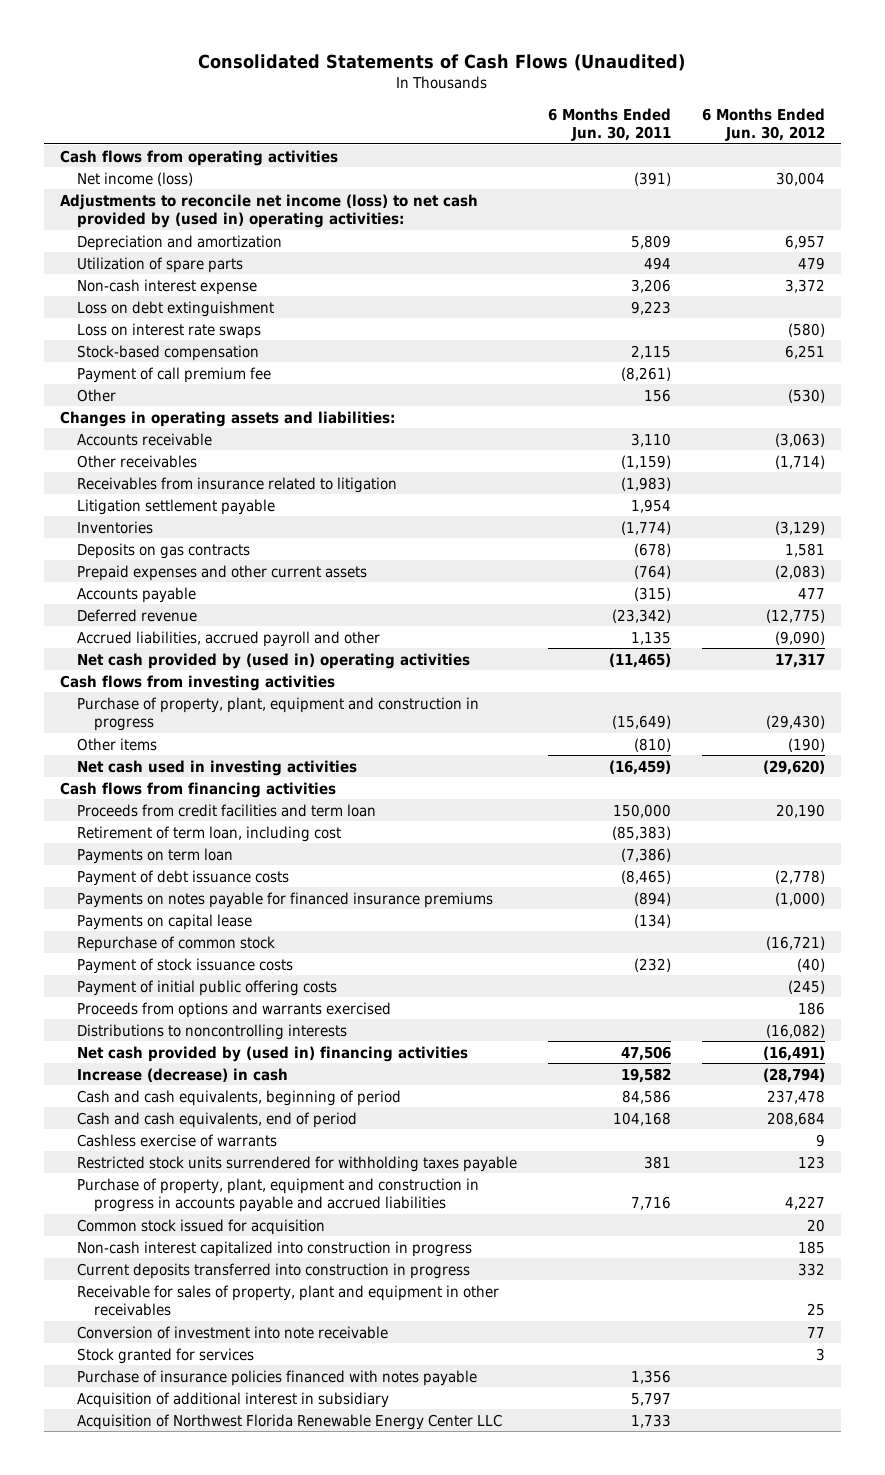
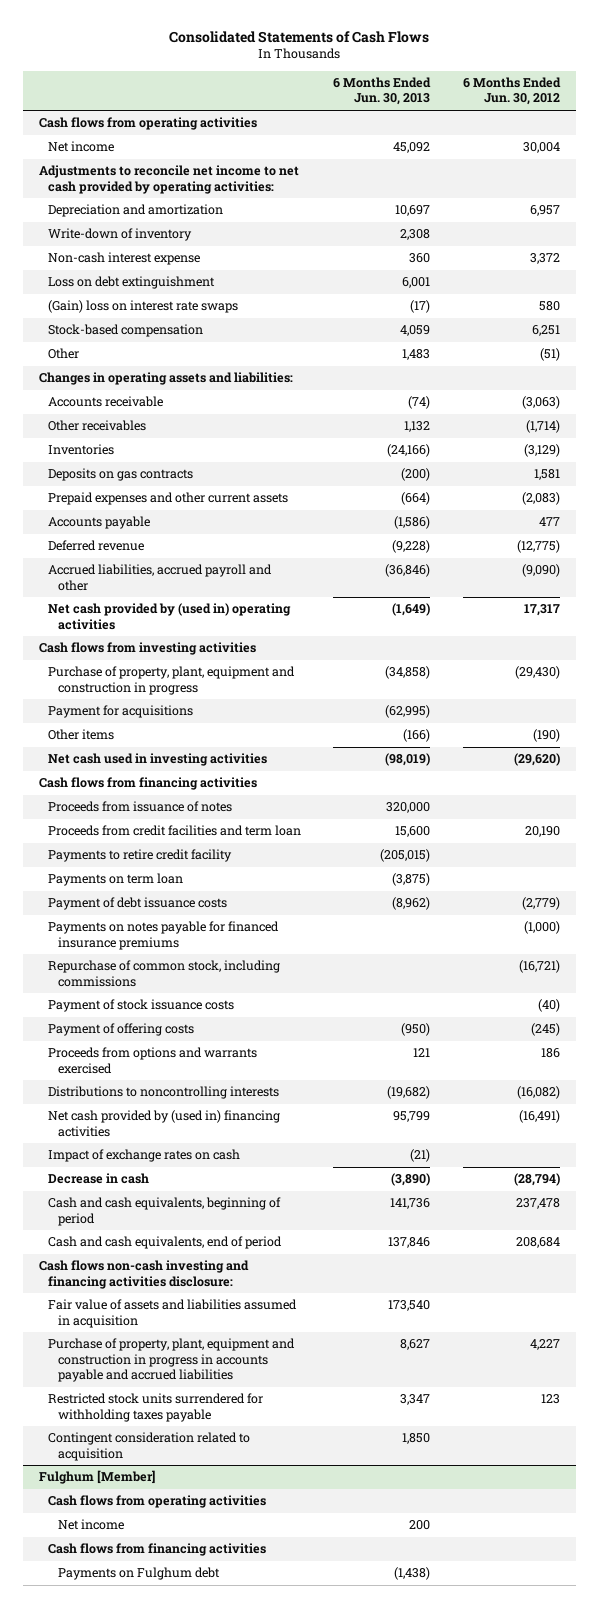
- Consolidated Statements of Cash Flows (Unaudited)
+ Consolidated Statements of Cash Flows
- | 6 Months Ended Jun. 30, 2011 | 6 Months Ended Jun. 30, 2012
+ | 6 Months Ended Jun. 30, 2013 | 6 Months Ended Jun. 30, 2012
- Net income (loss) | (391) | 30,004
- Adjustments to reconcile net income (loss) to net cash provided by (used in) operating activities:
+ Net income | 45,092 | 30,004
+ Adjustments to reconcile net income to net cash provided by operating activities:
- Utilization of spare parts | 494 | 479
+ Write-down of inventory | 2,308 |
- Loss on interest rate swaps | | (580)
+ (Gain) loss on interest rate swaps | (17) | 580
- Payment of call premium fee | (8,261) |
- Other | 156 | (530)
+ Other | 1,483 | (51)
- Receivables from insurance related to litigation | (1,983) |
- Litigation settlement payable | 1,954 |
+ Payment for acquisitions | (62,995) |
+ Proceeds from issuance of notes | 320,000 |
- Retirement of term loan, including cost | (85,383) |
+ Payments to retire credit facility | (205,015) |
- Payment of debt issuance costs | (8,465) | (2,778)
+ Payment of debt issuance costs | (8,962) | (2,779)
- Payments on capital lease | (134) |
- Repurchase of common stock | | (16,721)
+ Repurchase of common stock, including commissions | | (16,721)
- Payment of initial public offering costs | | (245)
+ Payment of offering costs | (950) | (245)
- Increase (decrease) in cash | 19,582 | (28,794)
+ Impact of exchange rates on cash | (21) |
+ Decrease in cash | (3,890) | (28,794)
- Cashless exercise of warrants | | 9
+ Cash flows non-cash investing and financing activities disclosure:
+ Fair value of assets and liabilities assumed in acquisition | 173,540 |
- Common stock issued for acquisition | | 20
- Non-cash interest capitalized into construction in progress | | 185
- Current deposits transferred into construction in progress | | 332
- Receivable for sales of property, plant and equipment in other receivables | | 25
- Conversion of investment into note receivable | | 77
- Stock granted for services | | 3
- Purchase of insurance policies financed with notes payable | 1,356 |
- Acquisition of additional interest in subsidiary | 5,797 |
- Acquisition of Northwest Florida Renewable Energy Center LLC | 1,733 |
moved down: Restricted stock units surrendered for withholding taxes payable | 3,347 | 123
+ Contingent consideration related to acquisition | 1,850 |
+ Fulghum [Member]
+ Cash flows from operating activities
+ Net income | 200 |
+ Cash flows from financing activities
+ Payments on Fulghum debt | (1,438) |

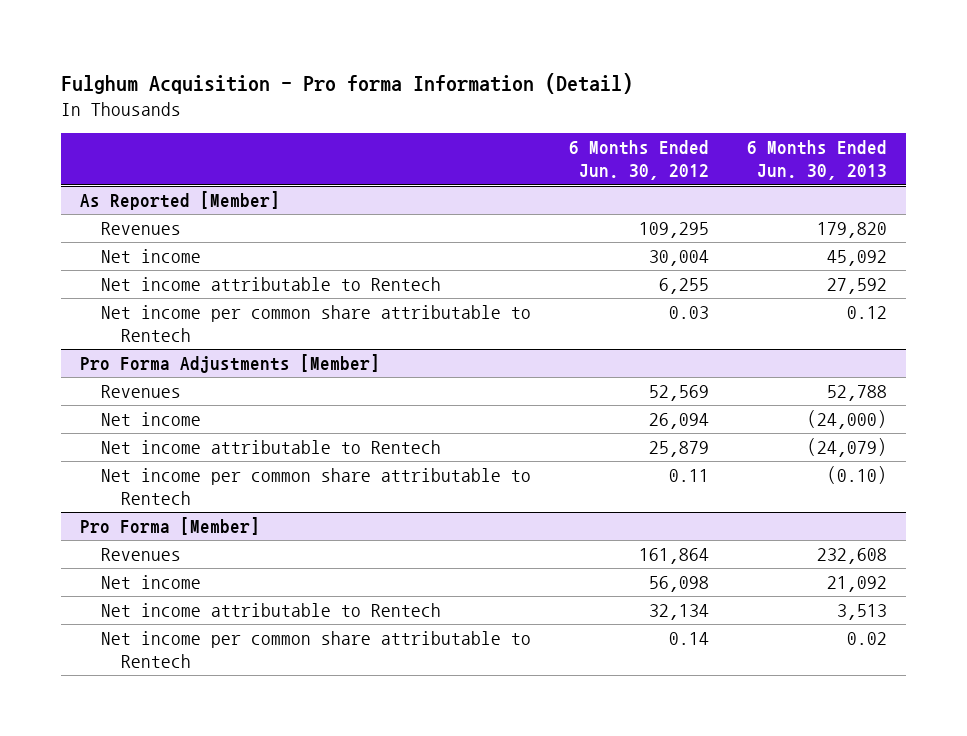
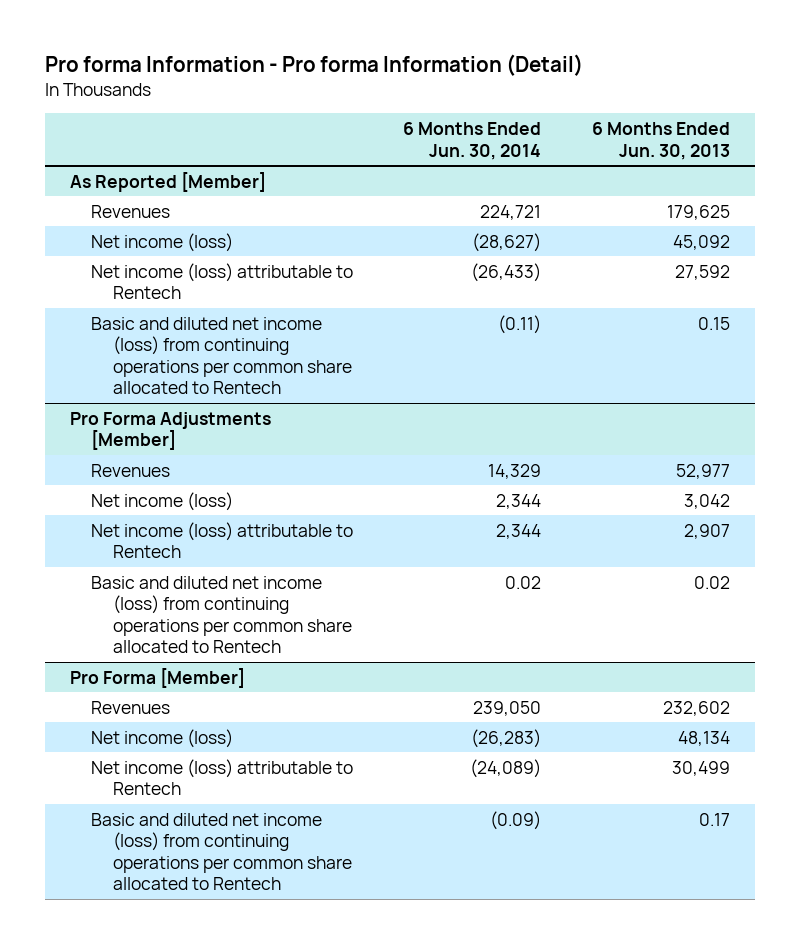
- Fulghum Acquisition - Pro forma Information (Detail)
+ Pro forma Information - Pro forma Information (Detail)
- | 6 Months Ended Jun. 30, 2012 | 6 Months Ended Jun. 30, 2013
+ | 6 Months Ended Jun. 30, 2014 | 6 Months Ended Jun. 30, 2013
@ As Reported [Member]
- Revenues | 109,295 | 179,820
- Net income | 30,004 | 45,092
- Net income attributable to Rentech | 6,255 | 27,592
- Net income per common share attributable to Rentech | 0.03 | 0.12
+ Revenues | 224,721 | 179,625
+ Net income (loss) | (28,627) | 45,092
+ Net income (loss) attributable to Rentech | (26,433) | 27,592
+ Basic and diluted net income (loss) from continuing operations per common share allocated to Rentech | (0.11) | 0.15
@ Pro Forma Adjustments [Member]
- Revenues | 52,569 | 52,788
- Net income | 26,094 | (24,000)
- Net income attributable to Rentech | 25,879 | (24,079)
- Net income per common share attributable to Rentech | 0.11 | (0.10)
+ Revenues | 14,329 | 52,977
+ Net income (loss) | 2,344 | 3,042
+ Net income (loss) attributable to Rentech | 2,344 | 2,907
+ Basic and diluted net income (loss) from continuing operations per common share allocated to Rentech | 0.02 | 0.02
@ Pro Forma [Member]
- Revenues | 161,864 | 232,608
- Net income | 56,098 | 21,092
- Net income attributable to Rentech | 32,134 | 3,513
- Net income per common share attributable to Rentech | 0.14 | 0.02
+ Revenues | 239,050 | 232,602
+ Net income (loss) | (26,283) | 48,134
+ Net income (loss) attributable to Rentech | (24,089) | 30,499
+ Basic and diluted net income (loss) from continuing operations per common share allocated to Rentech | (0.09) | 0.17

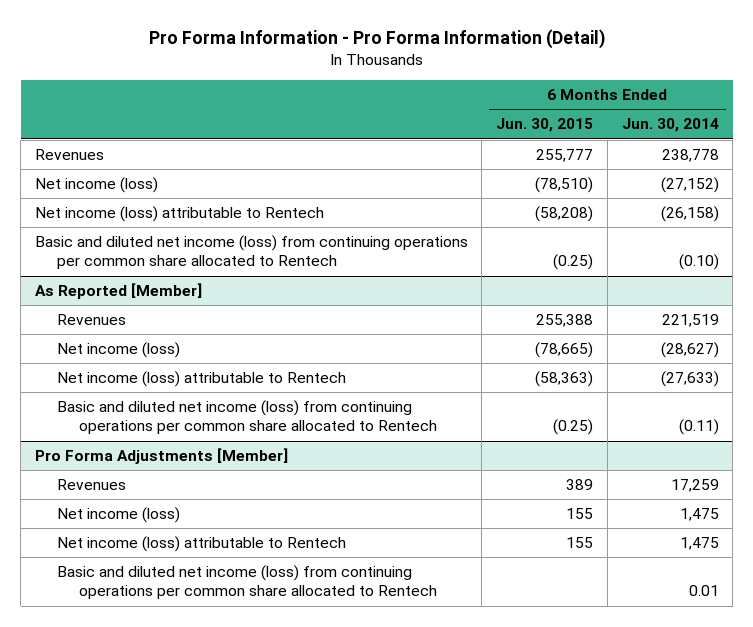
- Pro forma Information - Pro forma Information (Detail)
+ Pro Forma Information - Pro Forma Information (Detail)
- | 6 Months Ended Jun. 30, 2014 | 6 Months Ended Jun. 30, 2013
+ | 6 Months Ended Jun. 30, 2015 | 6 Months Ended Jun. 30, 2014
+ Revenues | 255,777 | 238,778
+ Net income (loss) | (78,510) | (27,152)
+ Net income (loss) attributable to Rentech | (58,208) | (26,158)
+ Basic and diluted net income (loss) from continuing operations per common share allocated to Rentech | (0.25) | (0.10)
@ As Reported [Member]
- Revenues | 224,721 | 179,625
+ Revenues | 255,388 | 221,519
- Net income (loss) attributable to Rentech | (26,433) | 27,592
+ Net income (loss) attributable to Rentech | (58,363) | (27,633)
@ Pro Forma Adjustments [Member]
- Revenues | 14,329 | 52,977
- Net income (loss) | 2,344 | 3,042
- Net income (loss) attributable to Rentech | 2,344 | 2,907
- Basic and diluted net income (loss) from continuing operations per common share allocated to Rentech | 0.02 | 0.02
- Pro Forma [Member]
- Revenues | 239,050 | 232,602
- Net income (loss) | (26,283) | 48,134
- Net income (loss) attributable to Rentech | (24,089) | 30,499
- Basic and diluted net income (loss) from continuing operations per common share allocated to Rentech | (0.09) | 0.17
@ Pro Forma Adjustments [Member]
+ Revenues | 389 | 17,259
+ Net income (loss) | 155 | 1,475
+ Net income (loss) attributable to Rentech | 155 | 1,475
+ Basic and diluted net income (loss) from continuing operations per common share allocated to Rentech | | 0.01

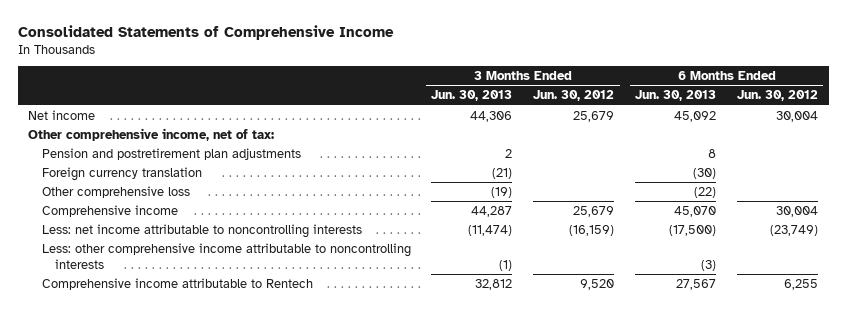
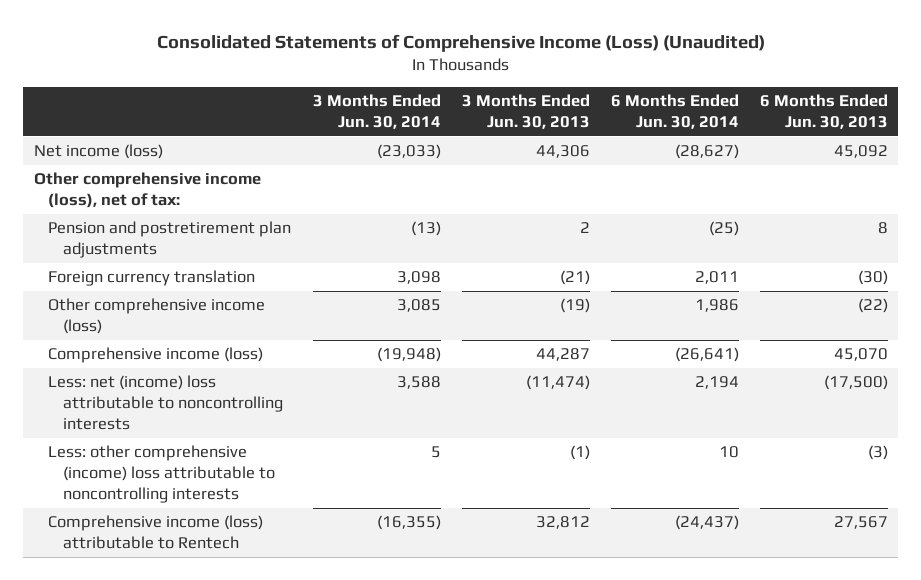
- Consolidated Statements of Comprehensive Income
+ Consolidated Statements of Comprehensive Income (Loss) (Unaudited)
- | 3 Months Ended Jun. 30, 2013 | 3 Months Ended Jun. 30, 2012 | 6 Months Ended Jun. 30, 2013 | 6 Months Ended Jun. 30, 2012
+ | 3 Months Ended Jun. 30, 2014 | 3 Months Ended Jun. 30, 2013 | 6 Months Ended Jun. 30, 2014 | 6 Months Ended Jun. 30, 2013
- Net income | 44,306 | 25,679 | 45,092 | 30,004
- Other comprehensive income, net of tax:
+ Net income (loss) | (23,033) | 44,306 | (28,627) | 45,092
+ Other comprehensive income (loss), net of tax:
- Other comprehensive loss | (19) | | (22) |
- Comprehensive income | 44,287 | 25,679 | 45,070 | 30,004
- Less: net income attributable to noncontrolling interests | (11,474) | (16,159) | (17,500) | (23,749)
- Less: other comprehensive income attributable to noncontrolling interests | (1) | | (3) |
- Comprehensive income attributable to Rentech | 32,812 | 9,520 | 27,567 | 6,255
+ Other comprehensive income (loss) | 3,085 | (19) | 1,986 | (22)
+ Comprehensive income (loss) | (19,948) | 44,287 | (26,641) | 45,070
+ Less: net (income) loss attributable to noncontrolling interests | 3,588 | (11,474) | 2,194 | (17,500)
+ Less: other comprehensive (income) loss attributable to noncontrolling interests | 5 | (1) | 10 | (3)
+ Comprehensive income (loss) attributable to Rentech | (16,355) | 32,812 | (24,437) | 27,567

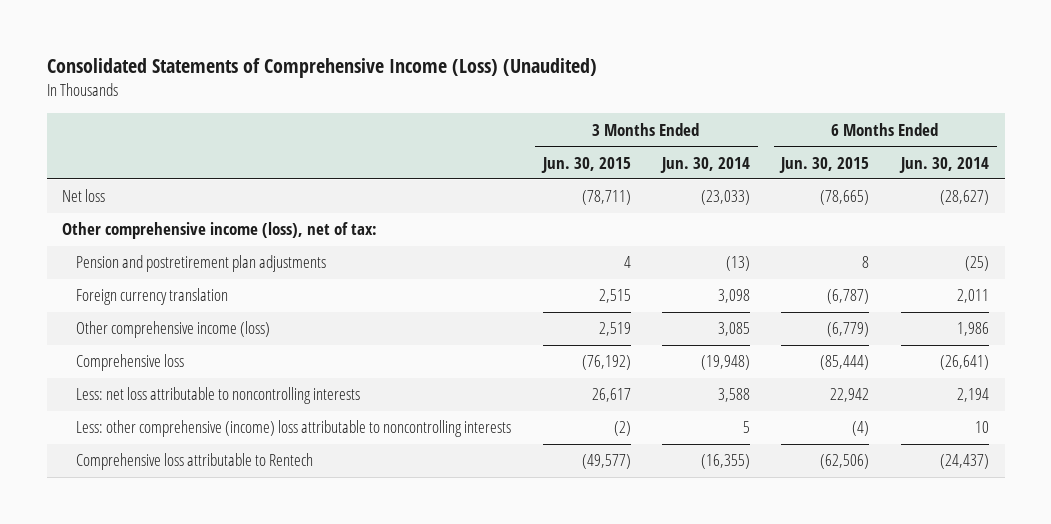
- | 3 Months Ended Jun. 30, 2014 | 3 Months Ended Jun. 30, 2013 | 6 Months Ended Jun. 30, 2014 | 6 Months Ended Jun. 30, 2013
+ | 3 Months Ended Jun. 30, 2015 | 3 Months Ended Jun. 30, 2014 | 6 Months Ended Jun. 30, 2015 | 6 Months Ended Jun. 30, 2014
- Net income (loss) | (23,033) | 44,306 | (28,627) | 45,092
+ Net loss | (78,711) | (23,033) | (78,665) | (28,627)
- Comprehensive income (loss) | (19,948) | 44,287 | (26,641) | 45,070
- Less: net (income) loss attributable to noncontrolling interests | 3,588 | (11,474) | 2,194 | (17,500)
+ Comprehensive loss | (76,192) | (19,948) | (85,444) | (26,641)
+ Less: net loss attributable to noncontrolling interests | 26,617 | 3,588 | 22,942 | 2,194
- Comprehensive income (loss) attributable to Rentech | (16,355) | 32,812 | (24,437) | 27,567
+ Comprehensive loss attributable to Rentech | (49,577) | (16,355) | (62,506) | (24,437)

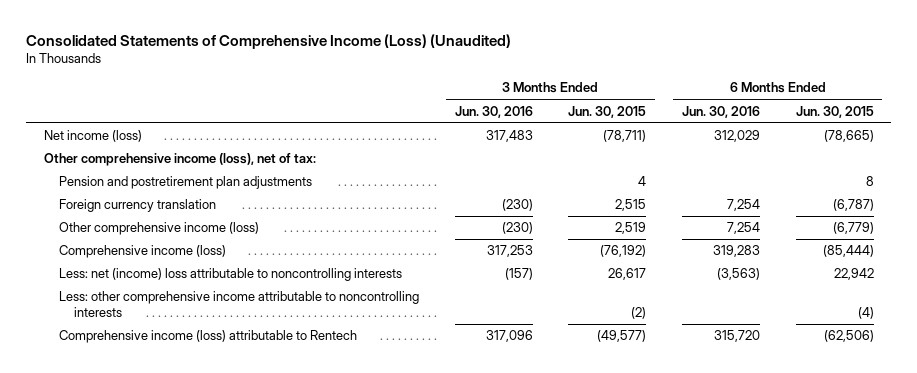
- | 3 Months Ended Jun. 30, 2015 | 3 Months Ended Jun. 30, 2014 | 6 Months Ended Jun. 30, 2015 | 6 Months Ended Jun. 30, 2014
+ | 3 Months Ended Jun. 30, 2016 | 3 Months Ended Jun. 30, 2015 | 6 Months Ended Jun. 30, 2016 | 6 Months Ended Jun. 30, 2015
- Net loss | (78,711) | (23,033) | (78,665) | (28,627)
+ Net income (loss) | 317,483 | (78,711) | 312,029 | (78,665)
- Comprehensive loss | (76,192) | (19,948) | (85,444) | (26,641)
- Less: net loss attributable to noncontrolling interests | 26,617 | 3,588 | 22,942 | 2,194
- Less: other comprehensive (income) loss attributable to noncontrolling interests | (2) | 5 | (4) | 10
- Comprehensive loss attributable to Rentech | (49,577) | (16,355) | (62,506) | (24,437)
+ Comprehensive income (loss) | 317,253 | (76,192) | 319,283 | (85,444)
+ Less: net (income) loss attributable to noncontrolling interests | (157) | 26,617 | (3,563) | 22,942
+ Less: other comprehensive income attributable to noncontrolling interests | | (2) | | (4)
+ Comprehensive income (loss) attributable to Rentech | 317,096 | (49,577) | 315,720 | (62,506)

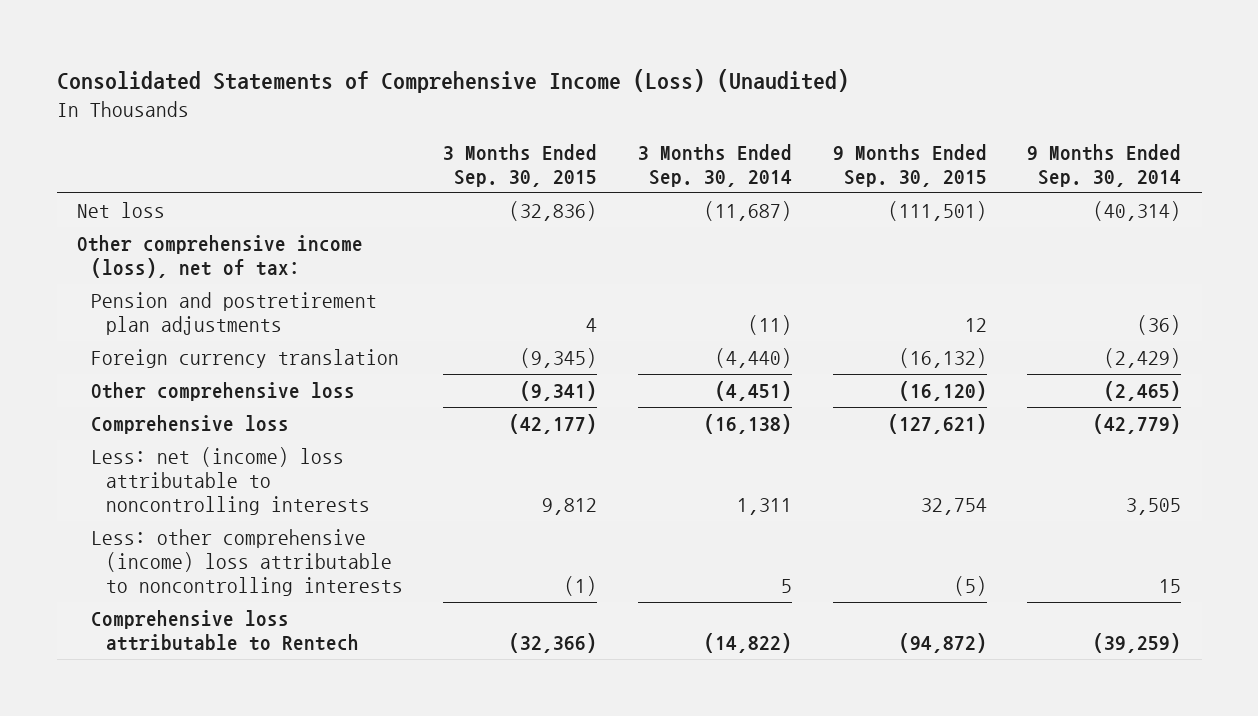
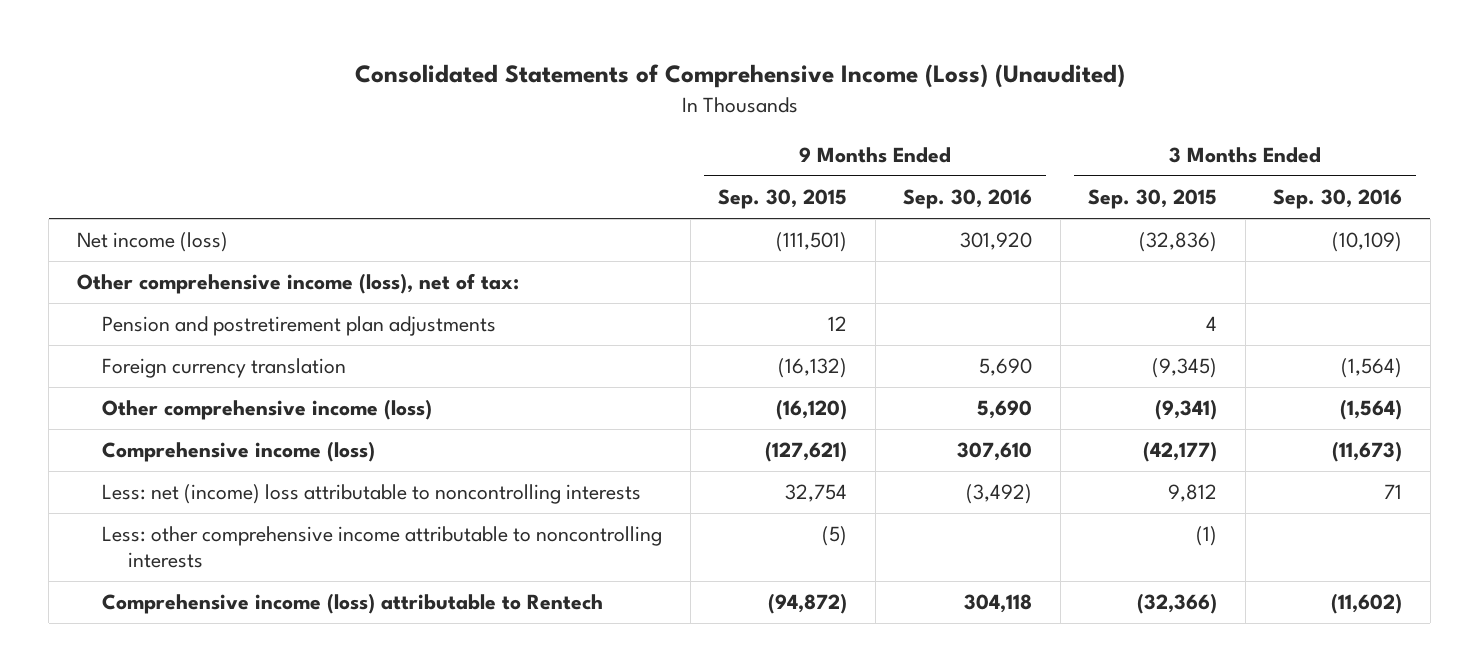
- | 3 Months Ended Sep. 30, 2015 | 3 Months Ended Sep. 30, 2014 | 9 Months Ended Sep. 30, 2015 | 9 Months Ended Sep. 30, 2014
+ | 9 Months Ended Sep. 30, 2015 | 9 Months Ended Sep. 30, 2016 | 3 Months Ended Sep. 30, 2015 | 3 Months Ended Sep. 30, 2016
- Net loss | (32,836) | (11,687) | (111,501) | (40,314)
+ Net income (loss) | (111,501) | 301,920 | (32,836) | (10,109)
- Other comprehensive loss | (9,341) | (4,451) | (16,120) | (2,465)
- Comprehensive loss | (42,177) | (16,138) | (127,621) | (42,779)
+ Other comprehensive income (loss) | (16,120) | 5,690 | (9,341) | (1,564)
+ Comprehensive income (loss) | (127,621) | 307,610 | (42,177) | (11,673)
- Less: other comprehensive (income) loss attributable to noncontrolling interests | (1) | 5 | (5) | 15
- Comprehensive loss attributable to Rentech | (32,366) | (14,822) | (94,872) | (39,259)
+ Less: other comprehensive income attributable to noncontrolling interests | (5) | | (1) |
+ Comprehensive income (loss) attributable to Rentech | (94,872) | 304,118 | (32,366) | (11,602)

